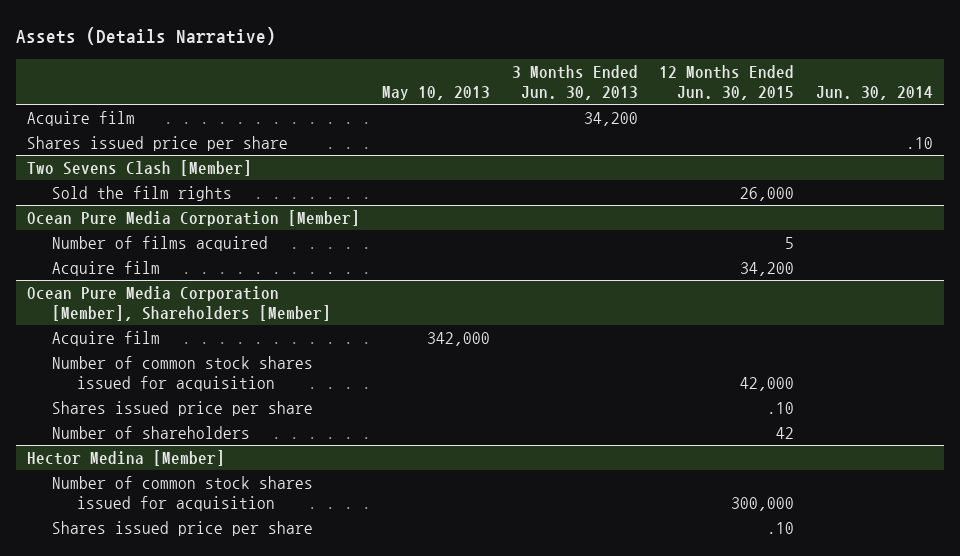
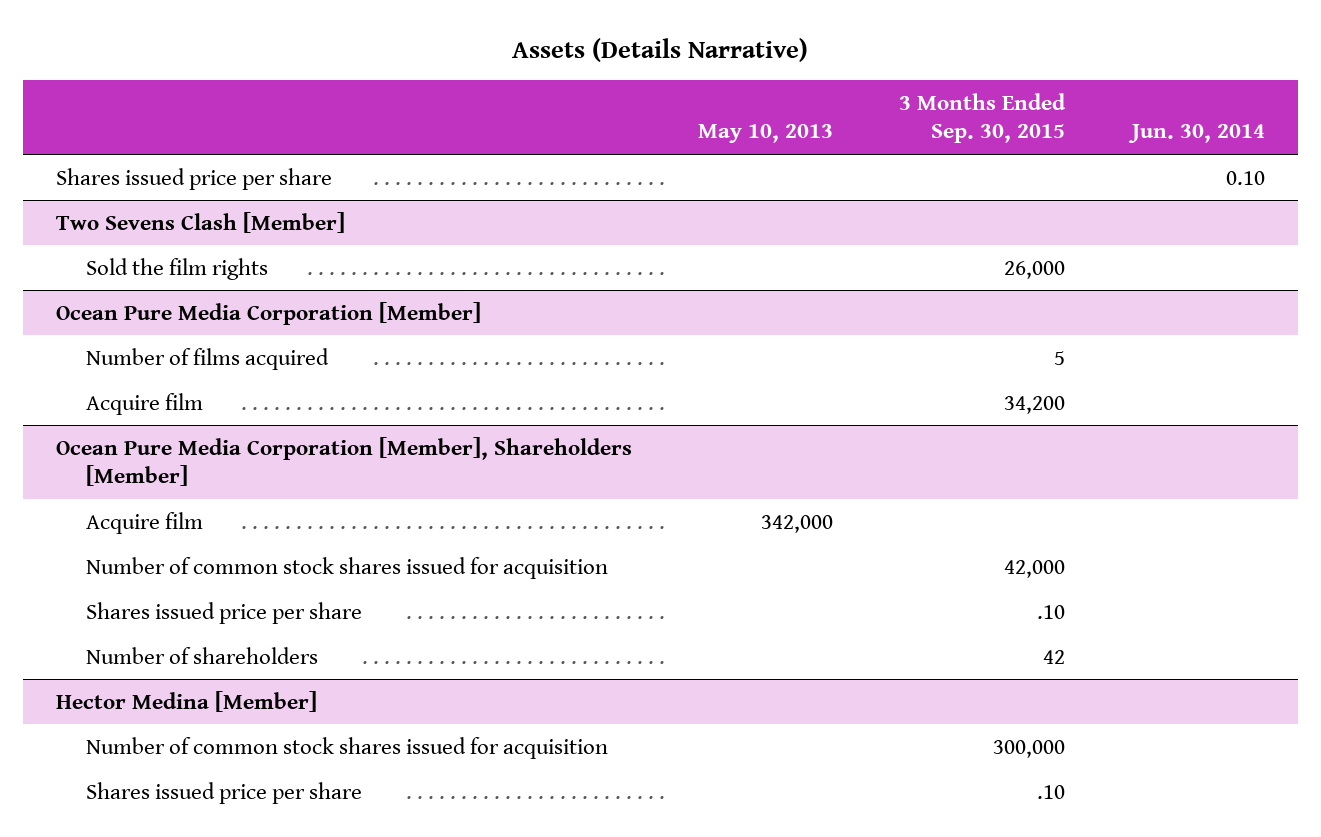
- | May 10, 2013 | 3 Months Ended Jun. 30, 2013 | 12 Months Ended Jun. 30, 2015 | Jun. 30, 2014
+ | May 10, 2013 | 3 Months Ended Sep. 30, 2015 | Jun. 30, 2014
- Acquire film | | 34,200 | |
- Shares issued price per share | | | | .10
+ Shares issued price per share | | | 0.10

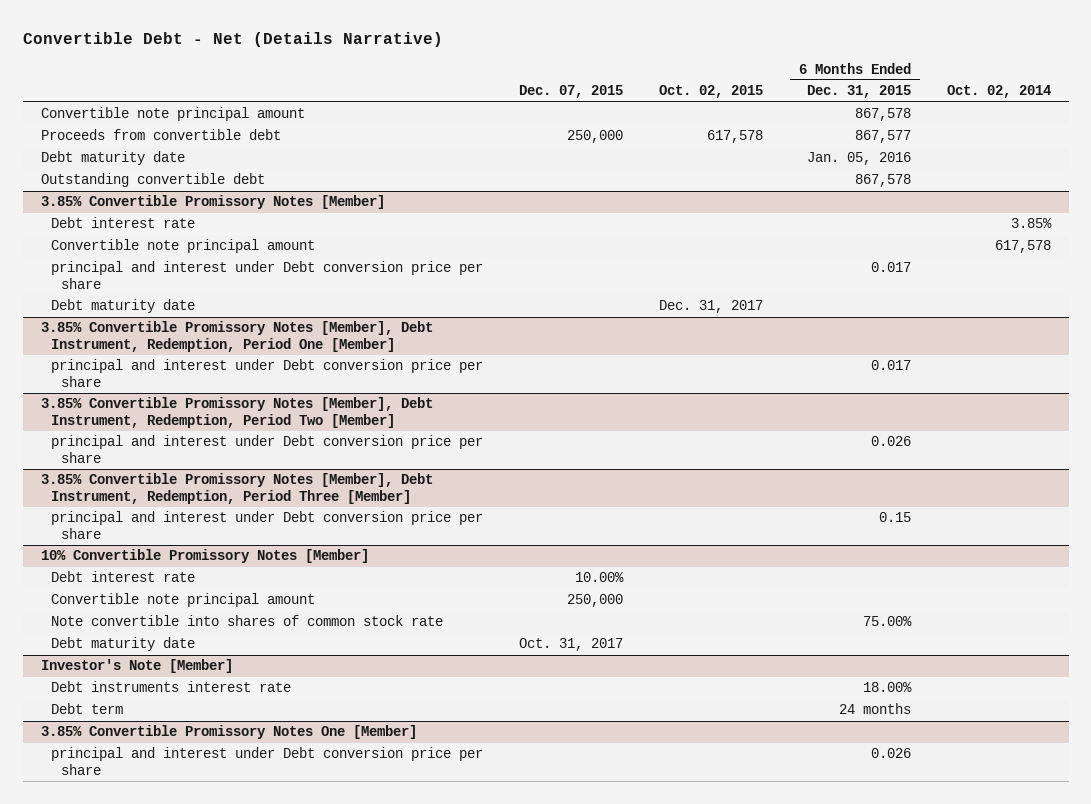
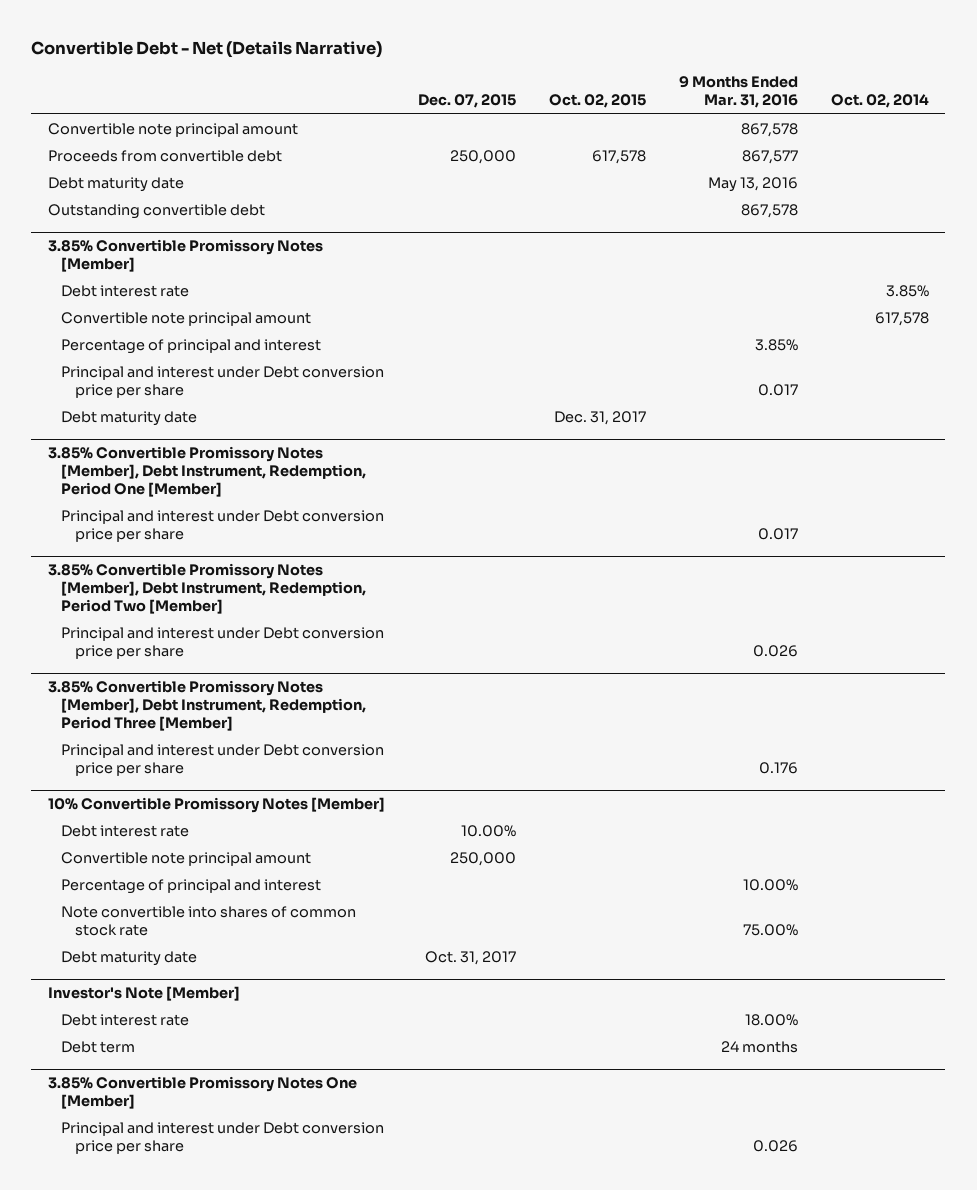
- | Dec. 07, 2015 | Oct. 02, 2015 | 6 Months Ended Dec. 31, 2015 | Oct. 02, 2014
+ | Dec. 07, 2015 | Oct. 02, 2015 | 9 Months Ended Mar. 31, 2016 | Oct. 02, 2014
@ 3.85% Convertible Promissory Notes [Member]
- principal and interest under Debt conversion price per share | | | 0.017 |
+ Percentage of principal and interest | | | 3.85% |
+ Principal and interest under Debt conversion price per share | | | 0.017 |
@ 3.85% Convertible Promissory Notes [Member], Debt Instrument, Redemption, Period One [Member]
- principal and interest under Debt conversion price per share | | | 0.017 |
+ Principal and interest under Debt conversion price per share | | | 0.017 |
@ 3.85% Convertible Promissory Notes [Member], Debt Instrument, Redemption, Period Two [Member]
- principal and interest under Debt conversion price per share | | | 0.026 |
+ Principal and interest under Debt conversion price per share | | | 0.026 |
@ 3.85% Convertible Promissory Notes [Member], Debt Instrument, Redemption, Period Three [Member]
- principal and interest under Debt conversion price per share | | | 0.15 |
+ Principal and interest under Debt conversion price per share | | | 0.176 |
@ 10% Convertible Promissory Notes [Member]
+ Percentage of principal and interest | | | 10.00% |
@ Investor's Note [Member]
- Debt instruments interest rate | | | 18.00% |
+ Debt interest rate | | | 18.00% |
@ 3.85% Convertible Promissory Notes One [Member]
- principal and interest under Debt conversion price per share | | | 0.026 |
+ Principal and interest under Debt conversion price per share | | | 0.026 |

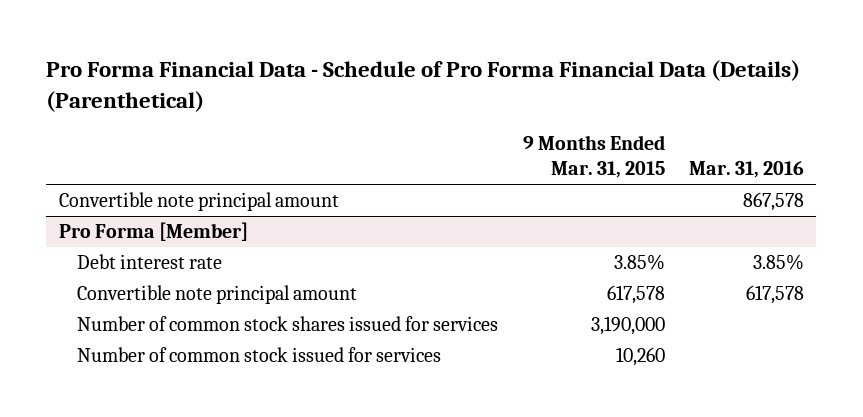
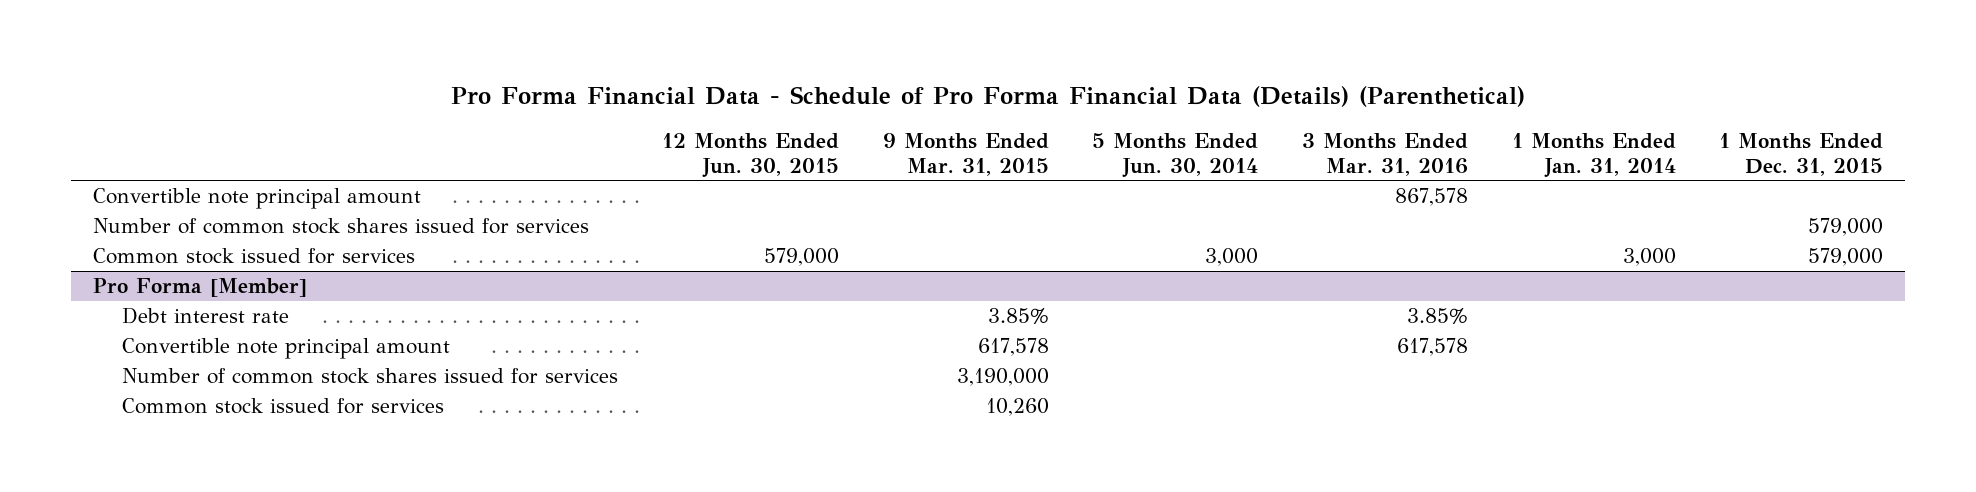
- | 9 Months Ended Mar. 31, 2015 | Mar. 31, 2016
+ | 12 Months Ended Jun. 30, 2015 | 9 Months Ended Mar. 31, 2015 | 5 Months Ended Jun. 30, 2014 | 3 Months Ended Mar. 31, 2016 | 1 Months Ended Jan. 31, 2014 | 1 Months Ended Dec. 31, 2015
+ Number of common stock shares issued for services | | | | | | 579,000
+ Common stock issued for services | 579,000 | | 3,000 | | 3,000 | 579,000
@ Pro Forma [Member]
- Number of common stock issued for services | 10,260 |
+ Common stock issued for services | | 10,260 | | | |

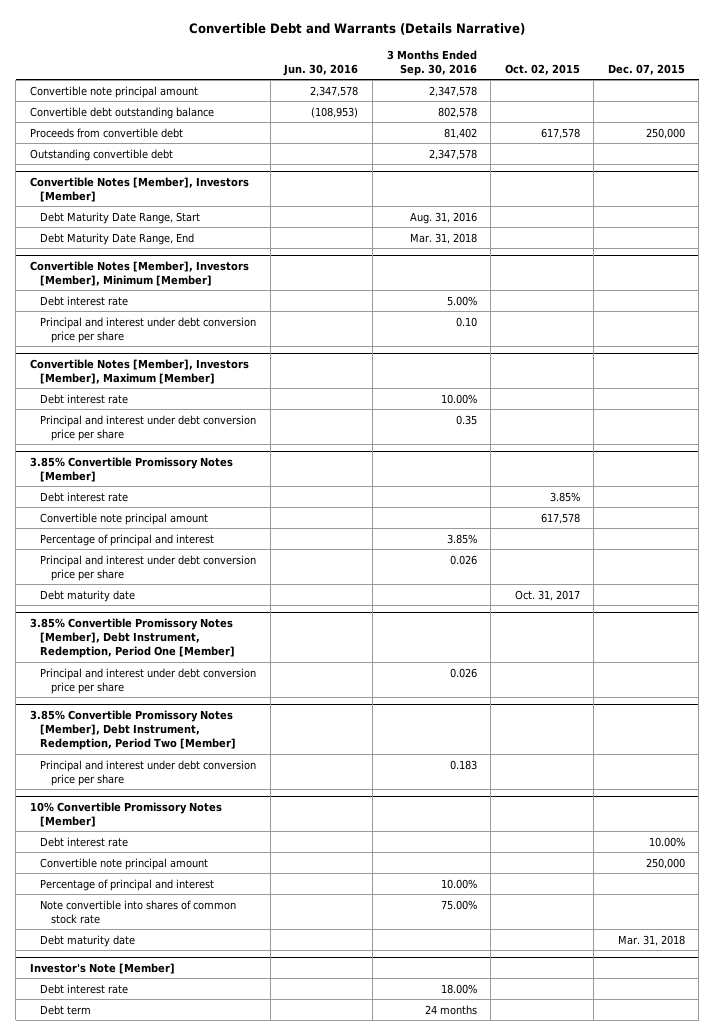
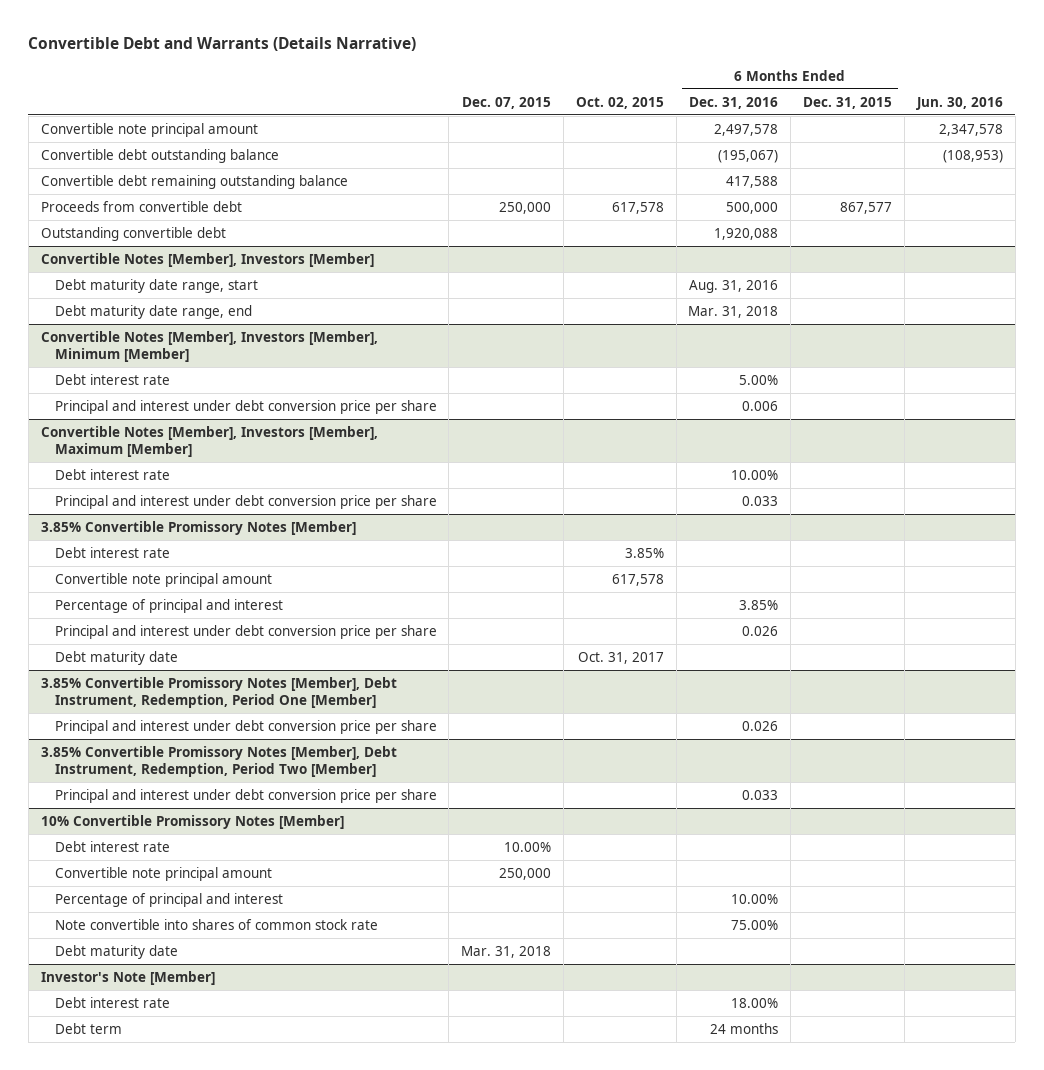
- | Jun. 30, 2016 | 3 Months Ended Sep. 30, 2016 | Oct. 02, 2015 | Dec. 07, 2015
+ | Dec. 07, 2015 | Oct. 02, 2015 | 6 Months Ended Dec. 31, 2016 | 6 Months Ended Dec. 31, 2015 | Jun. 30, 2016
+ Convertible debt remaining outstanding balance | | | 417,588 | |
@ Convertible Notes [Member], Investors [Member]
- Debt Maturity Date Range, Start | | Aug. 31, 2016 | |
- Debt Maturity Date Range, End | | Mar. 31, 2018 | |
+ Debt maturity date range, start | | | Aug. 31, 2016 | |
+ Debt maturity date range, end | | | Mar. 31, 2018 | |

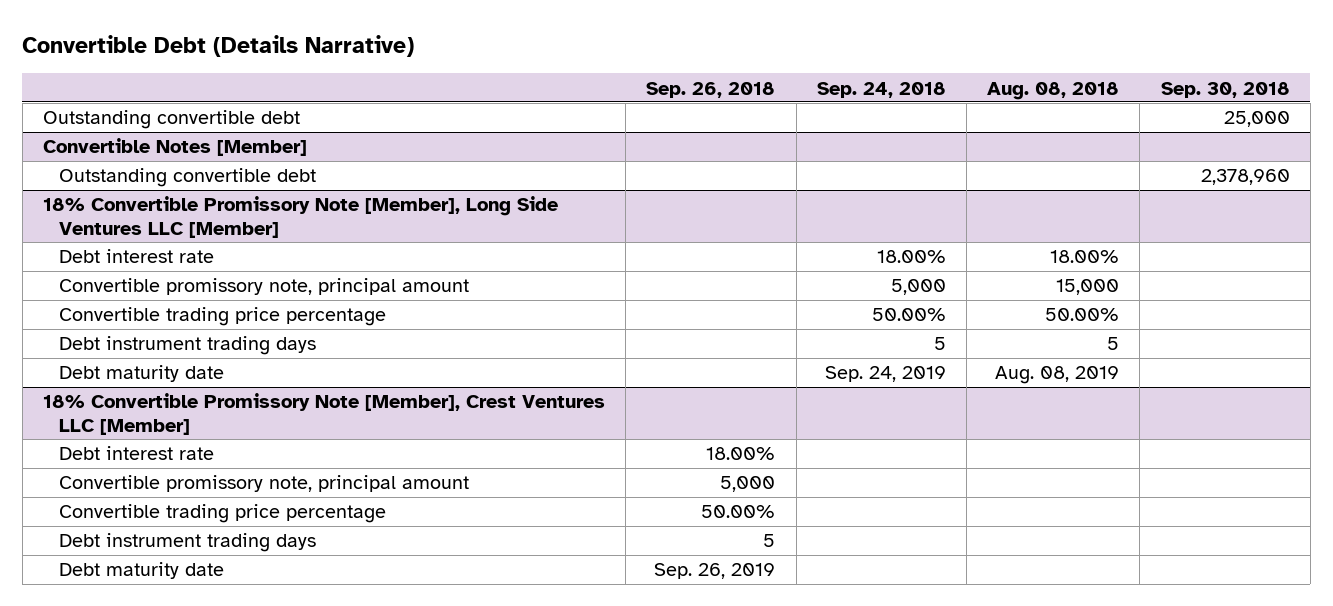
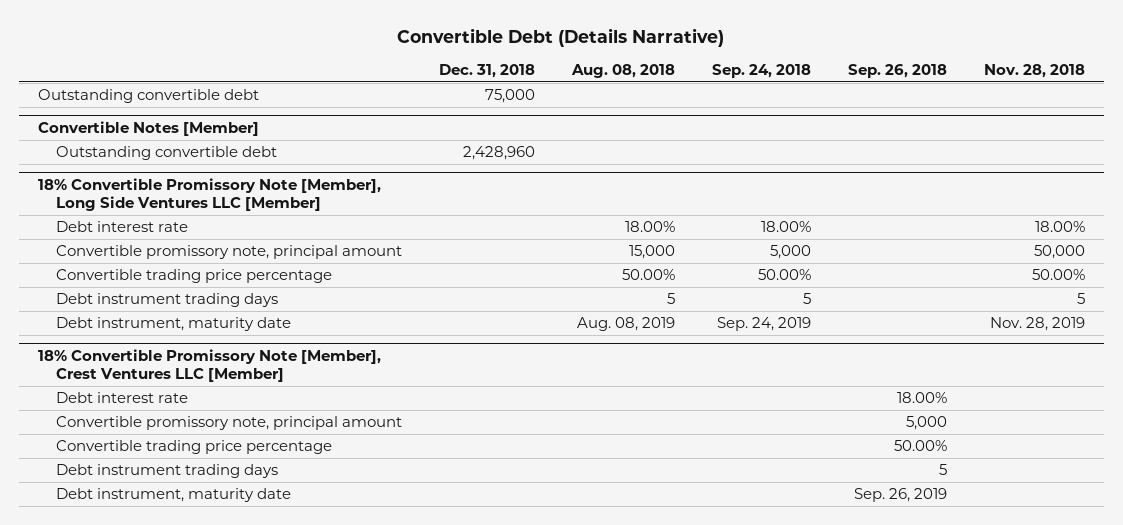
- | Sep. 26, 2018 | Sep. 24, 2018 | Aug. 08, 2018 | Sep. 30, 2018
+ | Dec. 31, 2018 | Aug. 08, 2018 | Sep. 24, 2018 | Sep. 26, 2018 | Nov. 28, 2018
@ 18% Convertible Promissory Note [Member], Long Side Ventures LLC [Member]
- Debt maturity date | | Sep. 24, 2019 | Aug. 08, 2019 |
+ Debt instrument, maturity date | | Aug. 08, 2019 | Sep. 24, 2019 | | Nov. 28, 2019
@ 18% Convertible Promissory Note [Member], Crest Ventures LLC [Member]
- Debt maturity date | Sep. 26, 2019 | | |
+ Debt instrument, maturity date | | | | Sep. 26, 2019 |

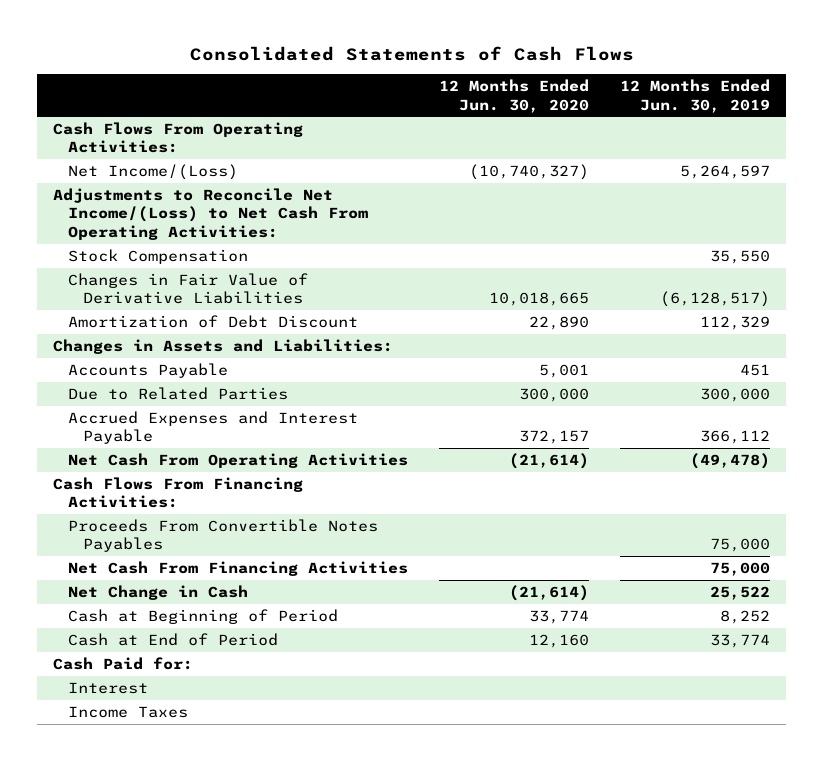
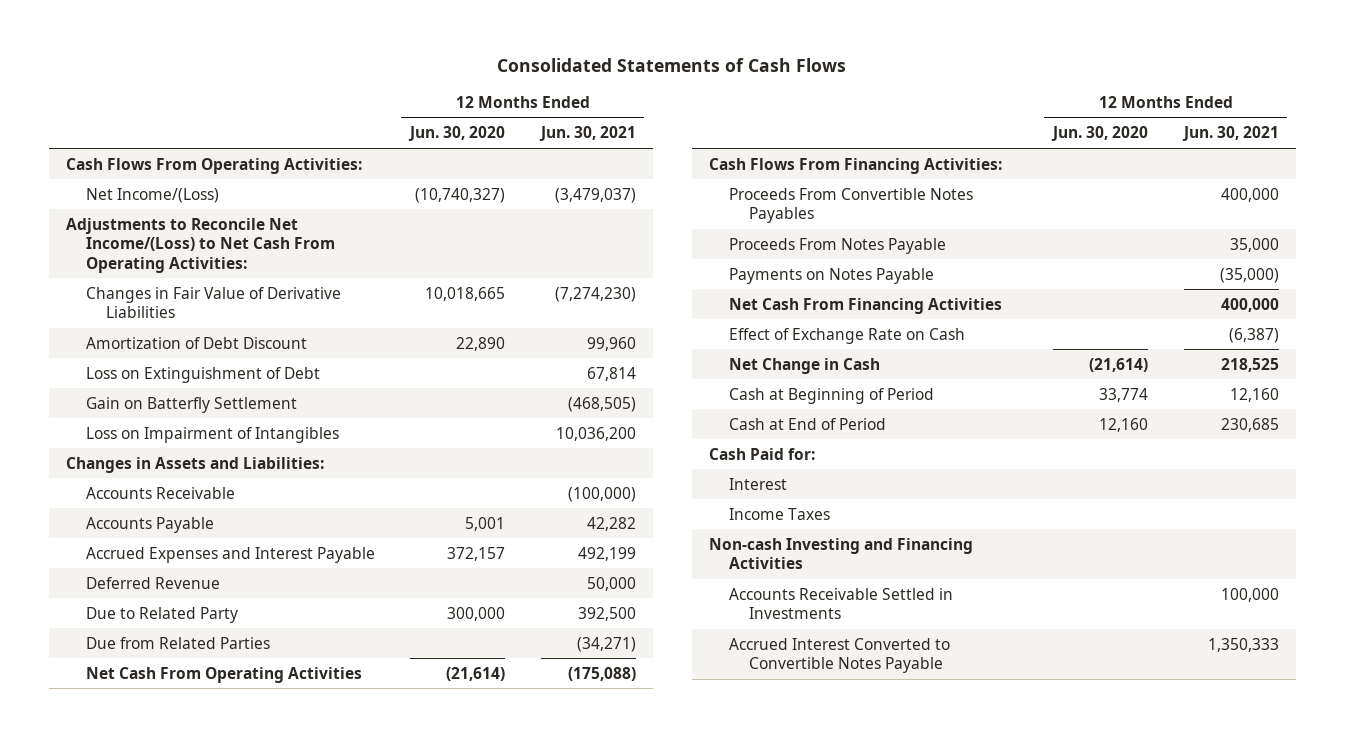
- | 12 Months Ended Jun. 30, 2020 | 12 Months Ended Jun. 30, 2019
+ | 12 Months Ended Jun. 30, 2020 | 12 Months Ended Jun. 30, 2021
- Stock Compensation | | 35,550
+ Loss on Extinguishment of Debt | | 67,814
+ Gain on Batterfly Settlement | | (468,505)
+ Loss on Impairment of Intangibles | | 10,036,200
+ Accounts Receivable | | (100,000)
- Due to Related Parties | 300,000 | 300,000
+ Deferred Revenue | | 50,000
+ Due to Related Party | 300,000 | 392,500
+ Due from Related Parties | | (34,271)
+ Proceeds From Notes Payable | | 35,000
+ Payments on Notes Payable | | (35,000)
+ Effect of Exchange Rate on Cash | | (6,387)
+ Non-cash Investing and Financing Activities
+ Accounts Receivable Settled in Investments | | 100,000
+ Accrued Interest Converted to Convertible Notes Payable | | 1,350,333

